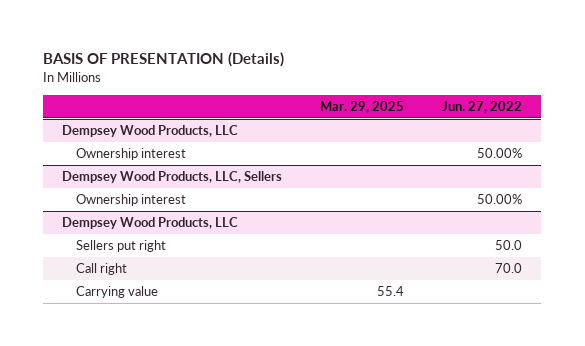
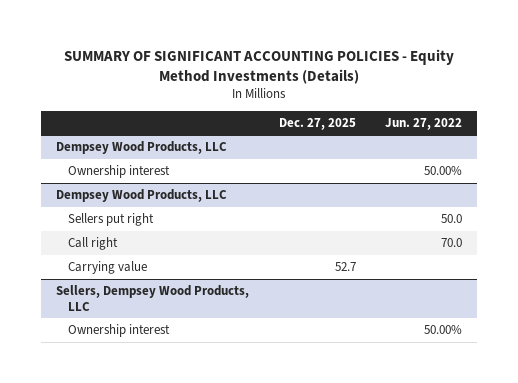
- BASIS OF PRESENTATION (Details)
+ SUMMARY OF SIGNIFICANT ACCOUNTING POLICIES - Equity Method Investments (Details)
- | Mar. 29, 2025 | Jun. 27, 2022
+ | Dec. 27, 2025 | Jun. 27, 2022
- Dempsey Wood Products, LLC, Sellers
- Ownership interest | | 50.00%
+ Sellers, Dempsey Wood Products, LLC
+ Ownership interest | | 50.00%

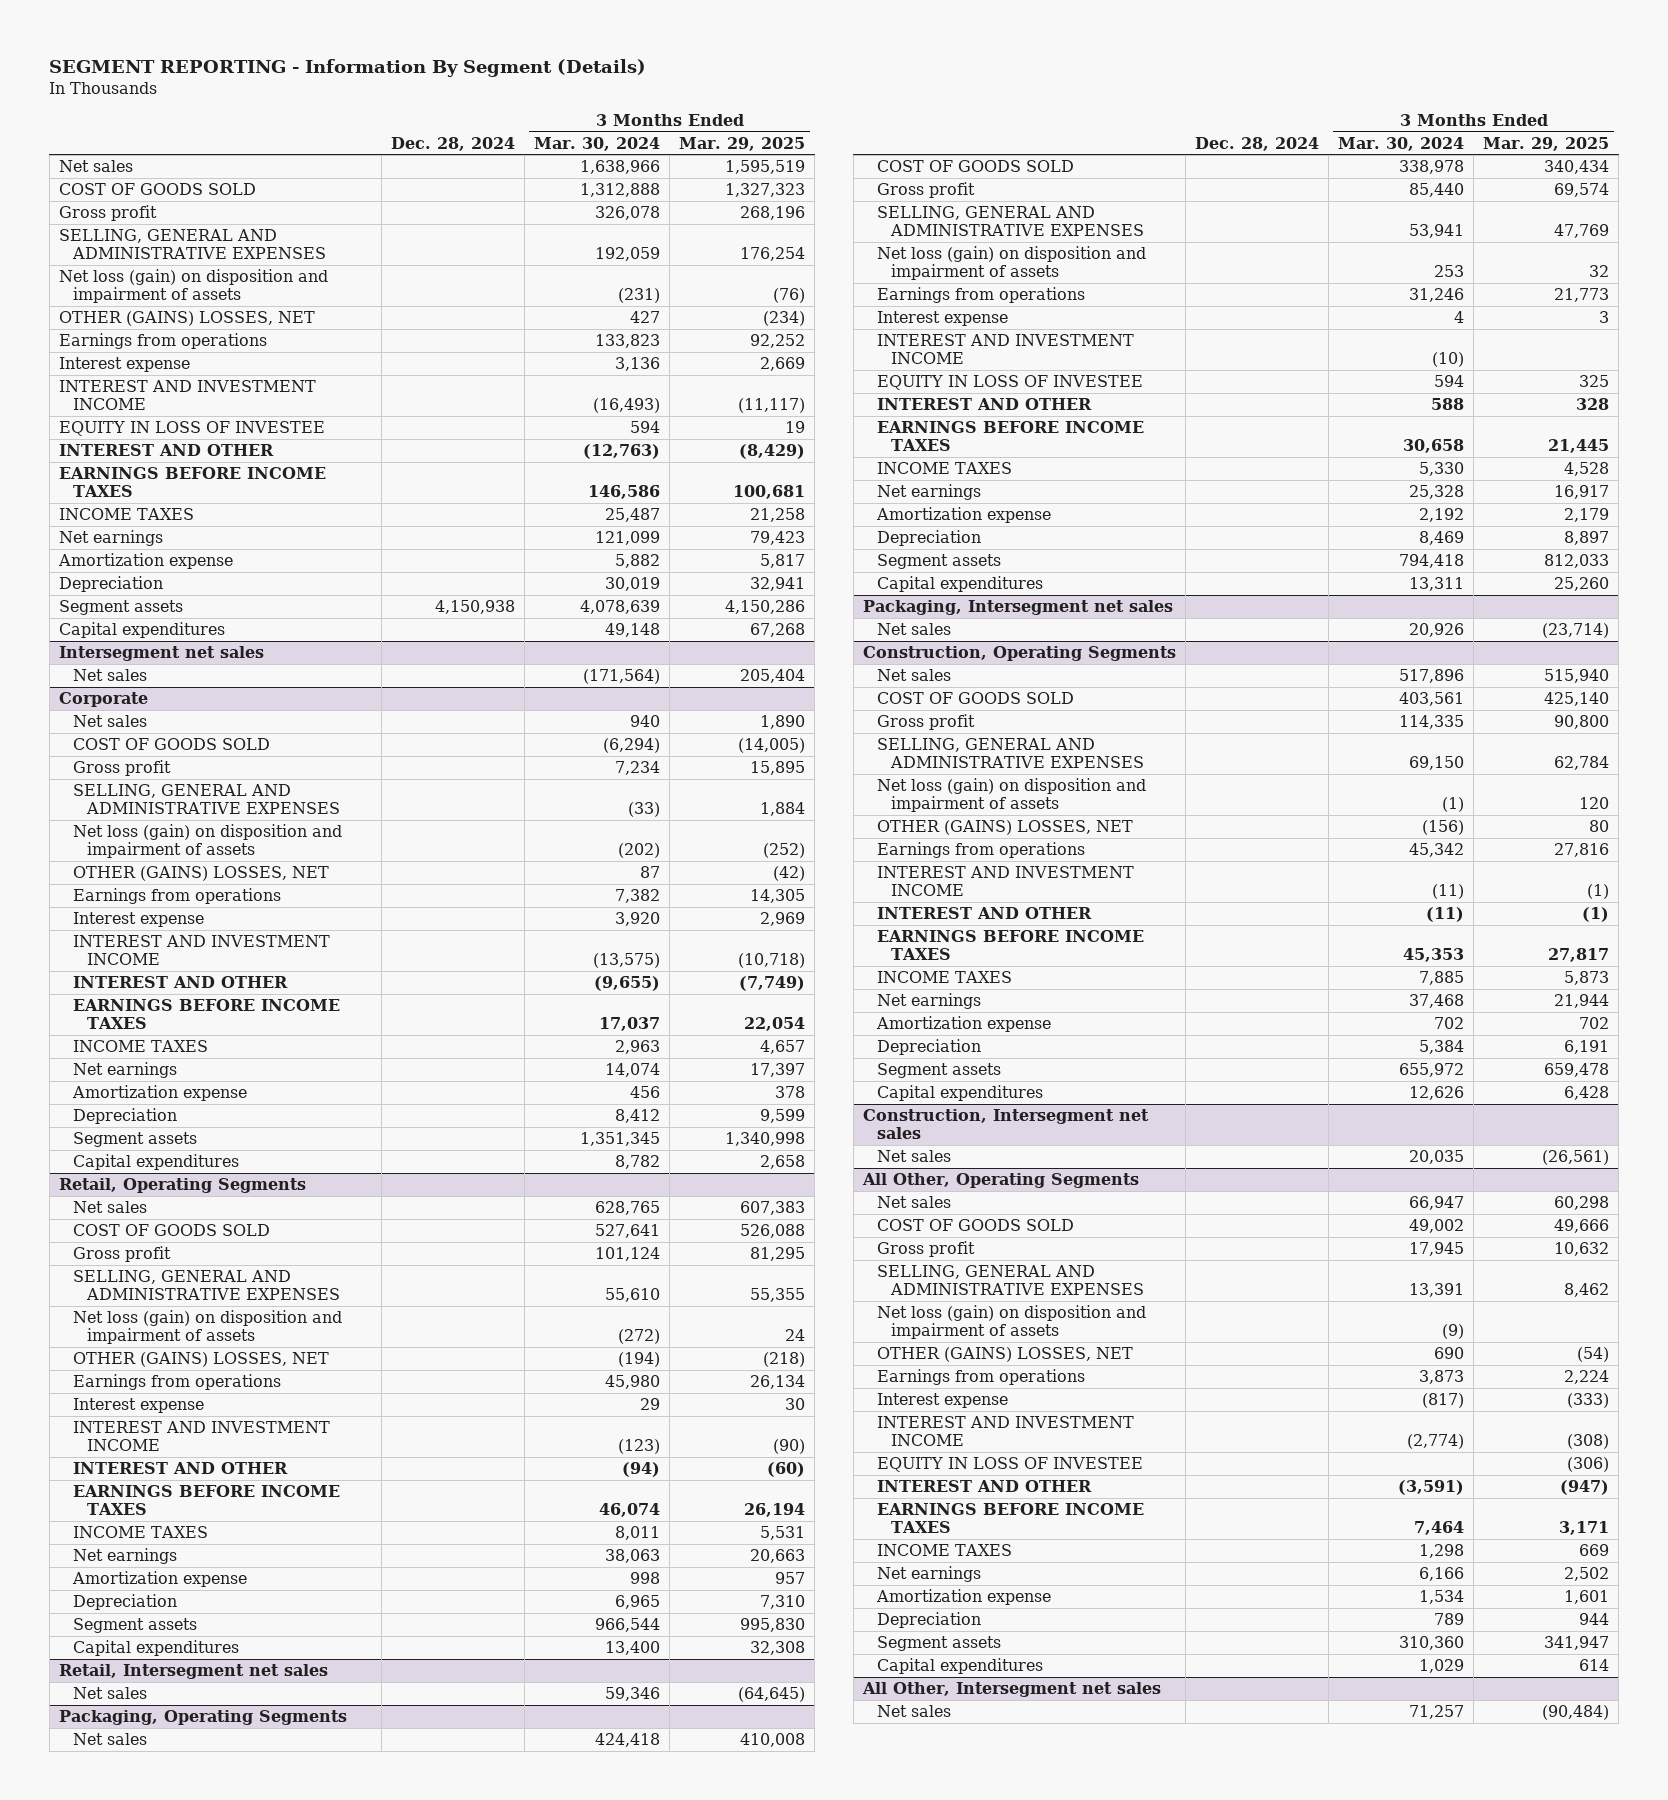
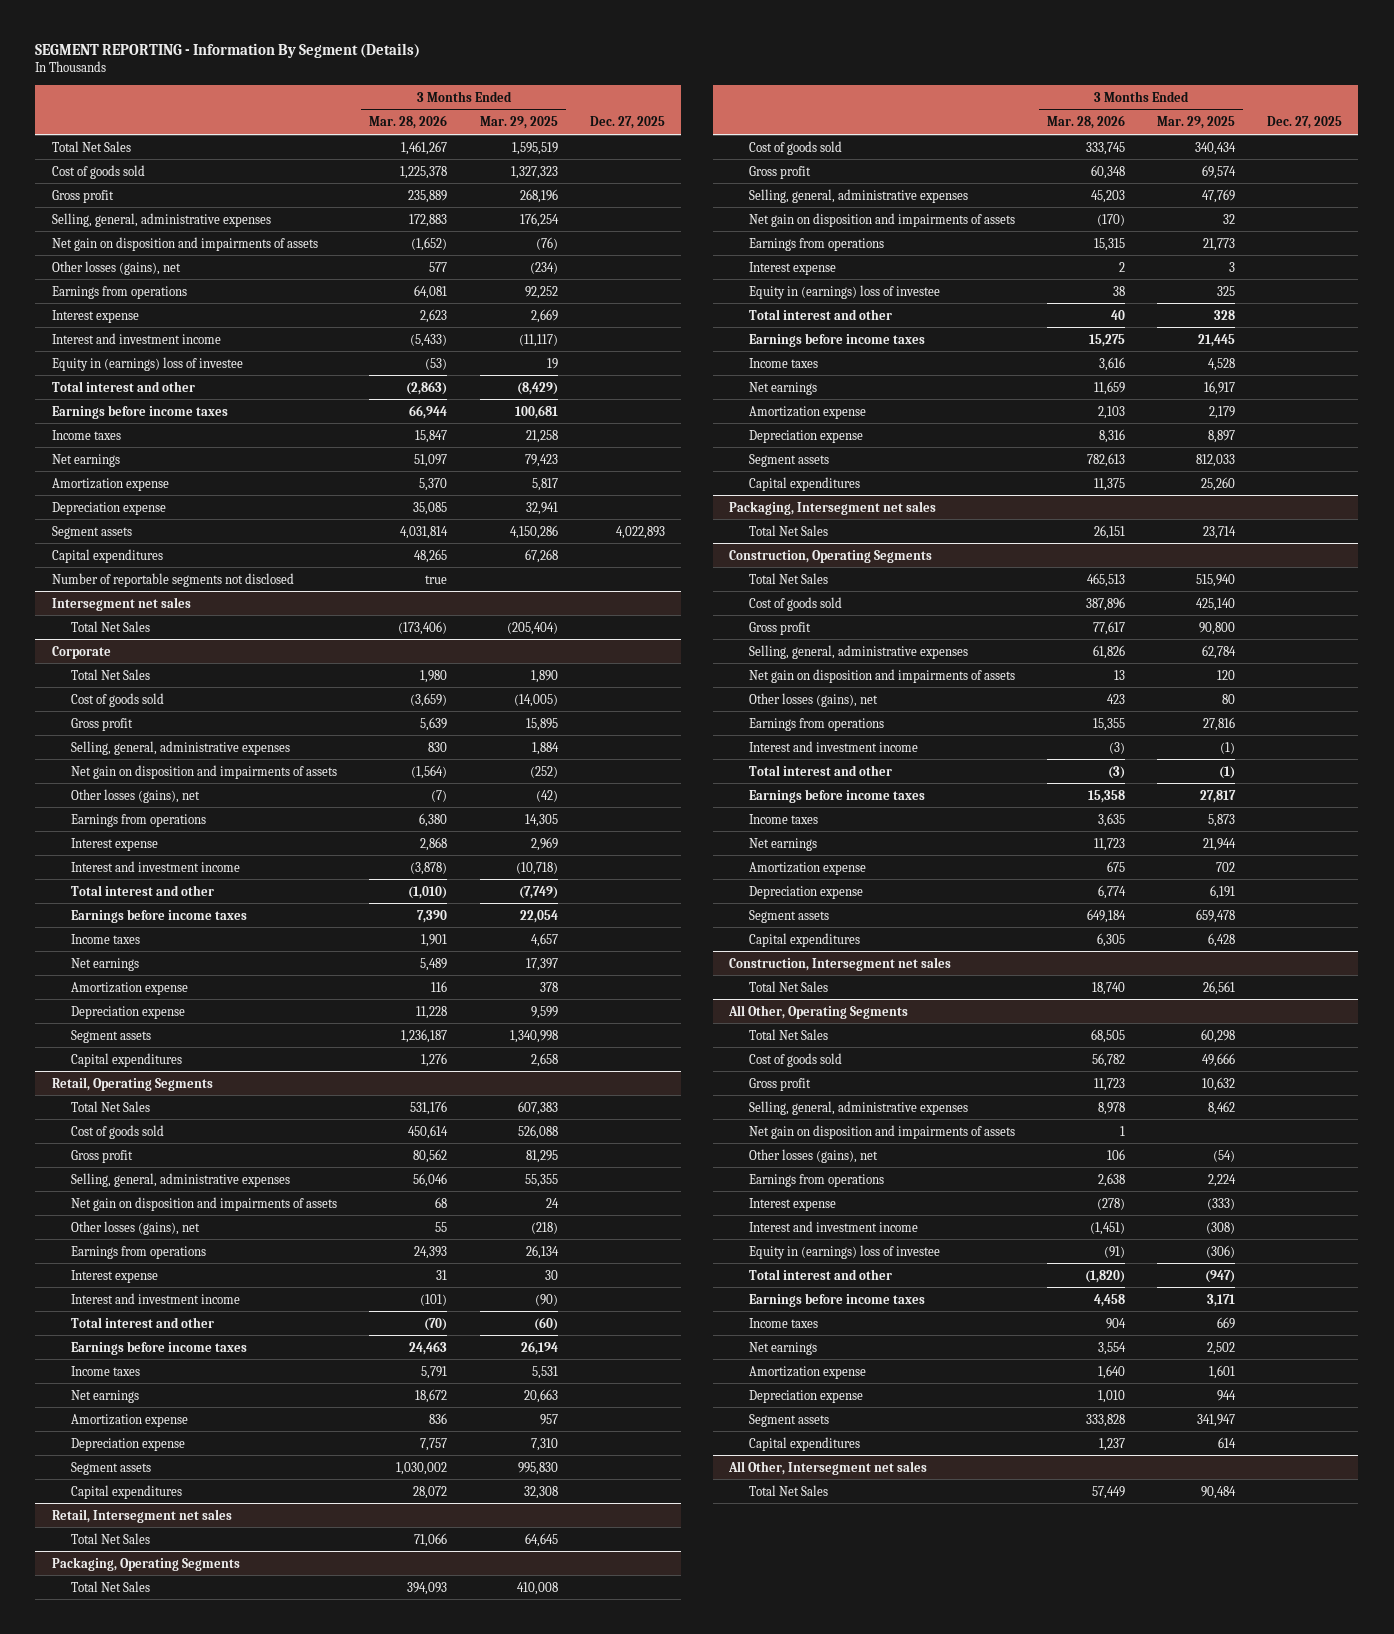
- | Dec. 28, 2024 | 3 Months Ended Mar. 30, 2024 | 3 Months Ended Mar. 29, 2025
+ | 3 Months Ended Mar. 28, 2026 | 3 Months Ended Mar. 29, 2025 | Dec. 27, 2025
- Net sales | | 1,638,966 | 1,595,519
- COST OF GOODS SOLD | | 1,312,888 | 1,327,323
+ Total Net Sales | 1,461,267 | 1,595,519 |
+ Cost of goods sold | 1,225,378 | 1,327,323 |
- SELLING, GENERAL AND ADMINISTRATIVE EXPENSES | | 192,059 | 176,254
- Net loss (gain) on disposition and impairment of assets | | (231) | (76)
- OTHER (GAINS) LOSSES, NET | | 427 | (234)
+ Selling, general, administrative expenses | 172,883 | 176,254 |
+ Net gain on disposition and impairments of assets | (1,652) | (76) |
+ Other losses (gains), net | 577 | (234) |
- INTEREST AND INVESTMENT INCOME | | (16,493) | (11,117)
- EQUITY IN LOSS OF INVESTEE | | 594 | 19
- INTEREST AND OTHER | | (12,763) | (8,429)
- EARNINGS BEFORE INCOME TAXES | | 146,586 | 100,681
- INCOME TAXES | | 25,487 | 21,258
+ Interest and investment income | (5,433) | (11,117) |
+ Equity in (earnings) loss of investee | (53) | 19 |
+ Total interest and other | (2,863) | (8,429) |
+ Earnings before income taxes | 66,944 | 100,681 |
+ Income taxes | 15,847 | 21,258 |
- Depreciation | | 30,019 | 32,941
+ Depreciation expense | 35,085 | 32,941 |
+ Number of reportable segments not disclosed | true | |
@ Intersegment net sales
- Net sales | | (171,564) | 205,404
+ Total Net Sales | (173,406) | (205,404) |
@ Corporate
- Net sales | | 940 | 1,890
- COST OF GOODS SOLD | | (6,294) | (14,005)
+ Total Net Sales | 1,980 | 1,890 |
+ Cost of goods sold | (3,659) | (14,005) |
- SELLING, GENERAL AND ADMINISTRATIVE EXPENSES | | (33) | 1,884
- Net loss (gain) on disposition and impairment of assets | | (202) | (252)
- OTHER (GAINS) LOSSES, NET | | 87 | (42)
+ Selling, general, administrative expenses | 830 | 1,884 |
+ Net gain on disposition and impairments of assets | (1,564) | (252) |
+ Other losses (gains), net | (7) | (42) |
- INTEREST AND INVESTMENT INCOME | | (13,575) | (10,718)
- INTEREST AND OTHER | | (9,655) | (7,749)
- EARNINGS BEFORE INCOME TAXES | | 17,037 | 22,054
- INCOME TAXES | | 2,963 | 4,657
+ Interest and investment income | (3,878) | (10,718) |
+ Total interest and other | (1,010) | (7,749) |
+ Earnings before income taxes | 7,390 | 22,054 |
+ Income taxes | 1,901 | 4,657 |
- Depreciation | | 8,412 | 9,599
+ Depreciation expense | 11,228 | 9,599 |
@ Retail, Operating Segments
- Net sales | | 628,765 | 607,383
- COST OF GOODS SOLD | | 527,641 | 526,088
+ Total Net Sales | 531,176 | 607,383 |
+ Cost of goods sold | 450,614 | 526,088 |
- SELLING, GENERAL AND ADMINISTRATIVE EXPENSES | | 55,610 | 55,355
- Net loss (gain) on disposition and impairment of assets | | (272) | 24
- OTHER (GAINS) LOSSES, NET | | (194) | (218)
+ Selling, general, administrative expenses | 56,046 | 55,355 |
+ Net gain on disposition and impairments of assets | 68 | 24 |
+ Other losses (gains), net | 55 | (218) |
- INTEREST AND INVESTMENT INCOME | | (123) | (90)
- INTEREST AND OTHER | | (94) | (60)
- EARNINGS BEFORE INCOME TAXES | | 46,074 | 26,194
- INCOME TAXES | | 8,011 | 5,531
+ Interest and investment income | (101) | (90) |
+ Total interest and other | (70) | (60) |
+ Earnings before income taxes | 24,463 | 26,194 |
+ Income taxes | 5,791 | 5,531 |
- Depreciation | | 6,965 | 7,310
+ Depreciation expense | 7,757 | 7,310 |
@ Retail, Intersegment net sales
- Net sales | | 59,346 | (64,645)
+ Total Net Sales | 71,066 | 64,645 |
@ Packaging, Operating Segments
- Net sales | | 424,418 | 410,008
- COST OF GOODS SOLD | | 338,978 | 340,434
+ Total Net Sales | 394,093 | 410,008 |
+ Cost of goods sold | 333,745 | 340,434 |
- SELLING, GENERAL AND ADMINISTRATIVE EXPENSES | | 53,941 | 47,769
- Net loss (gain) on disposition and impairment of assets | | 253 | 32
+ Selling, general, administrative expenses | 45,203 | 47,769 |
+ Net gain on disposition and impairments of assets | (170) | 32 |
- INTEREST AND INVESTMENT INCOME | | (10) |
- EQUITY IN LOSS OF INVESTEE | | 594 | 325
- INTEREST AND OTHER | | 588 | 328
- EARNINGS BEFORE INCOME TAXES | | 30,658 | 21,445
- INCOME TAXES | | 5,330 | 4,528
+ Equity in (earnings) loss of investee | 38 | 325 |
+ Total interest and other | 40 | 328 |
+ Earnings before income taxes | 15,275 | 21,445 |
+ Income taxes | 3,616 | 4,528 |
- Depreciation | | 8,469 | 8,897
+ Depreciation expense | 8,316 | 8,897 |
@ Packaging, Intersegment net sales
- Net sales | | 20,926 | (23,714)
+ Total Net Sales | 26,151 | 23,714 |
@ Construction, Operating Segments
- Net sales | | 517,896 | 515,940
- COST OF GOODS SOLD | | 403,561 | 425,140
+ Total Net Sales | 465,513 | 515,940 |
+ Cost of goods sold | 387,896 | 425,140 |
- SELLING, GENERAL AND ADMINISTRATIVE EXPENSES | | 69,150 | 62,784
- Net loss (gain) on disposition and impairment of assets | | (1) | 120
- OTHER (GAINS) LOSSES, NET | | (156) | 80
+ Selling, general, administrative expenses | 61,826 | 62,784 |
+ Net gain on disposition and impairments of assets | 13 | 120 |
+ Other losses (gains), net | 423 | 80 |
- INTEREST AND INVESTMENT INCOME | | (11) | (1)
- INTEREST AND OTHER | | (11) | (1)
- EARNINGS BEFORE INCOME TAXES | | 45,353 | 27,817
- INCOME TAXES | | 7,885 | 5,873
+ Interest and investment income | (3) | (1) |
+ Total interest and other | (3) | (1) |
+ Earnings before income taxes | 15,358 | 27,817 |
+ Income taxes | 3,635 | 5,873 |
- Depreciation | | 5,384 | 6,191
+ Depreciation expense | 6,774 | 6,191 |
@ Construction, Intersegment net sales
- Net sales | | 20,035 | (26,561)
+ Total Net Sales | 18,740 | 26,561 |
@ All Other, Operating Segments
- Net sales | | 66,947 | 60,298
- COST OF GOODS SOLD | | 49,002 | 49,666
+ Total Net Sales | 68,505 | 60,298 |
+ Cost of goods sold | 56,782 | 49,666 |
- SELLING, GENERAL AND ADMINISTRATIVE EXPENSES | | 13,391 | 8,462
- Net loss (gain) on disposition and impairment of assets | | (9) |
- OTHER (GAINS) LOSSES, NET | | 690 | (54)
+ Selling, general, administrative expenses | 8,978 | 8,462 |
+ Net gain on disposition and impairments of assets | 1 | |
+ Other losses (gains), net | 106 | (54) |
- INTEREST AND INVESTMENT INCOME | | (2,774) | (308)
- EQUITY IN LOSS OF INVESTEE | | | (306)
- INTEREST AND OTHER | | (3,591) | (947)
- EARNINGS BEFORE INCOME TAXES | | 7,464 | 3,171
- INCOME TAXES | | 1,298 | 669
+ Interest and investment income | (1,451) | (308) |
+ Equity in (earnings) loss of investee | (91) | (306) |
+ Total interest and other | (1,820) | (947) |
+ Earnings before income taxes | 4,458 | 3,171 |
+ Income taxes | 904 | 669 |
- Depreciation | | 789 | 944
+ Depreciation expense | 1,010 | 944 |
@ All Other, Intersegment net sales
- Net sales | | 71,257 | (90,484)
+ Total Net Sales | 57,449 | 90,484 |

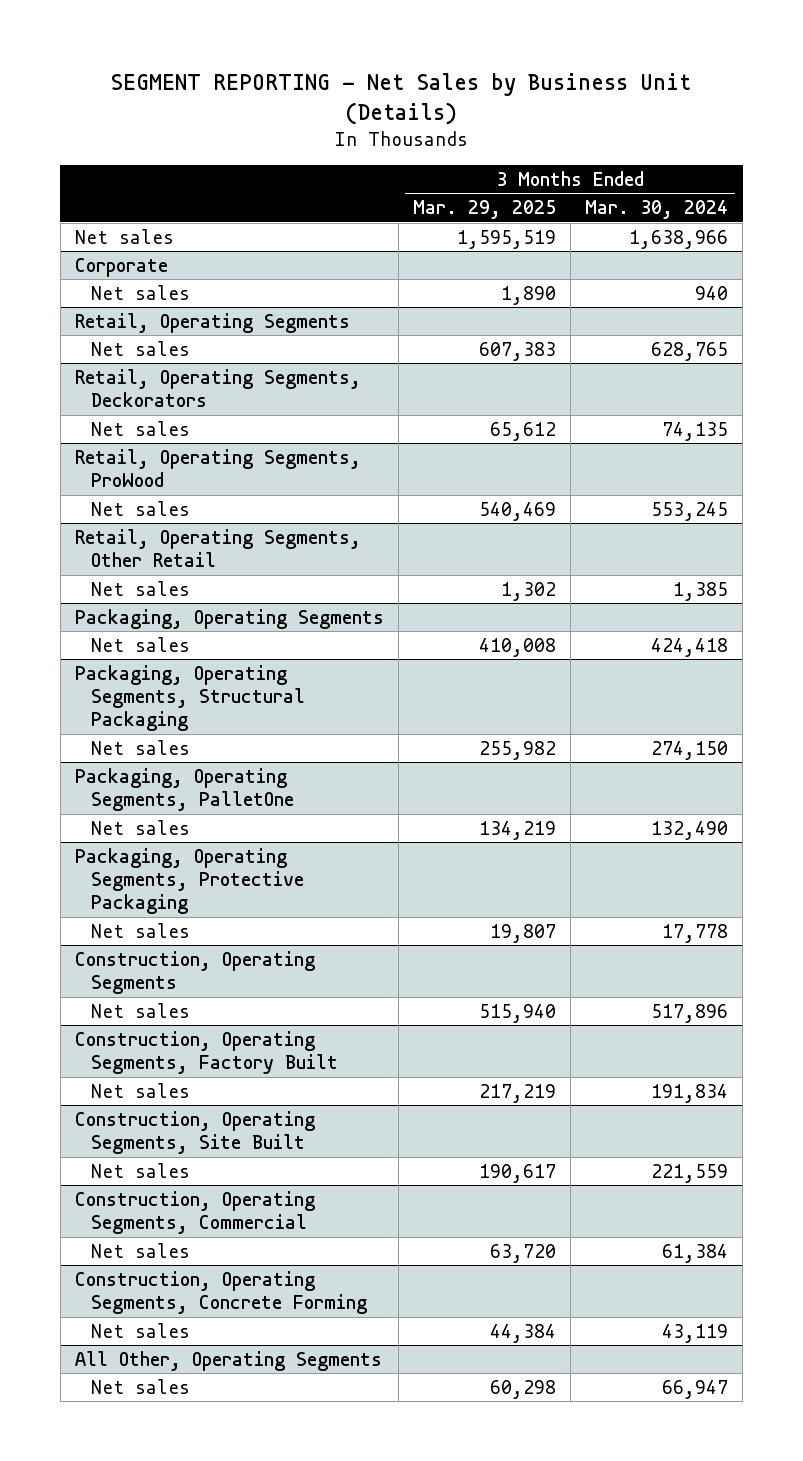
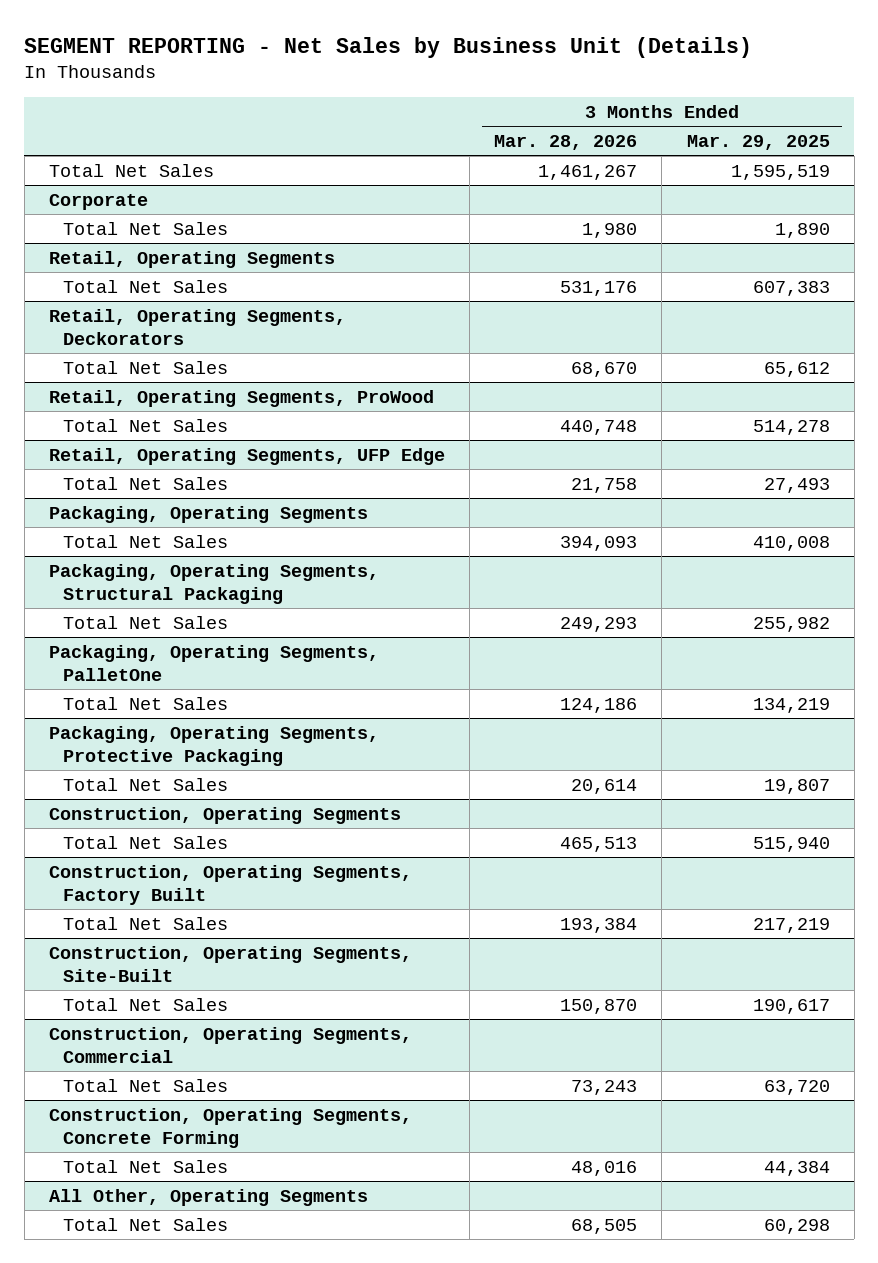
- | 3 Months Ended Mar. 29, 2025 | 3 Months Ended Mar. 30, 2024
+ | 3 Months Ended Mar. 28, 2026 | 3 Months Ended Mar. 29, 2025
- Net sales | 1,595,519 | 1,638,966
+ Total Net Sales | 1,461,267 | 1,595,519
@ Corporate
- Net sales | 1,890 | 940
+ Total Net Sales | 1,980 | 1,890
@ Retail, Operating Segments
- Net sales | 607,383 | 628,765
+ Total Net Sales | 531,176 | 607,383
@ Retail, Operating Segments, Deckorators
- Net sales | 65,612 | 74,135
+ Total Net Sales | 68,670 | 65,612
@ Retail, Operating Segments, ProWood
- Net sales | 540,469 | 553,245
- Retail, Operating Segments, Other Retail
- Net sales | 1,302 | 1,385
@ Retail, Operating Segments, ProWood
+ Total Net Sales | 440,748 | 514,278
+ Retail, Operating Segments, UFP Edge
+ Total Net Sales | 21,758 | 27,493
@ Packaging, Operating Segments
- Net sales | 410,008 | 424,418
+ Total Net Sales | 394,093 | 410,008
@ Packaging, Operating Segments, Structural Packaging
- Net sales | 255,982 | 274,150
+ Total Net Sales | 249,293 | 255,982
@ Packaging, Operating Segments, PalletOne
- Net sales | 134,219 | 132,490
+ Total Net Sales | 124,186 | 134,219
@ Packaging, Operating Segments, Protective Packaging
- Net sales | 19,807 | 17,778
+ Total Net Sales | 20,614 | 19,807
@ Construction, Operating Segments
- Net sales | 515,940 | 517,896
+ Total Net Sales | 465,513 | 515,940
@ Construction, Operating Segments, Factory Built
- Net sales | 217,219 | 191,834
- Construction, Operating Segments, Site Built
- Net sales | 190,617 | 221,559
@ Construction, Operating Segments, Factory Built
+ Total Net Sales | 193,384 | 217,219
+ Construction, Operating Segments, Site-Built
+ Total Net Sales | 150,870 | 190,617
@ Construction, Operating Segments, Commercial
- Net sales | 63,720 | 61,384
+ Total Net Sales | 73,243 | 63,720
@ Construction, Operating Segments, Concrete Forming
- Net sales | 44,384 | 43,119
+ Total Net Sales | 48,016 | 44,384
@ All Other, Operating Segments
- Net sales | 60,298 | 66,947
+ Total Net Sales | 68,505 | 60,298

